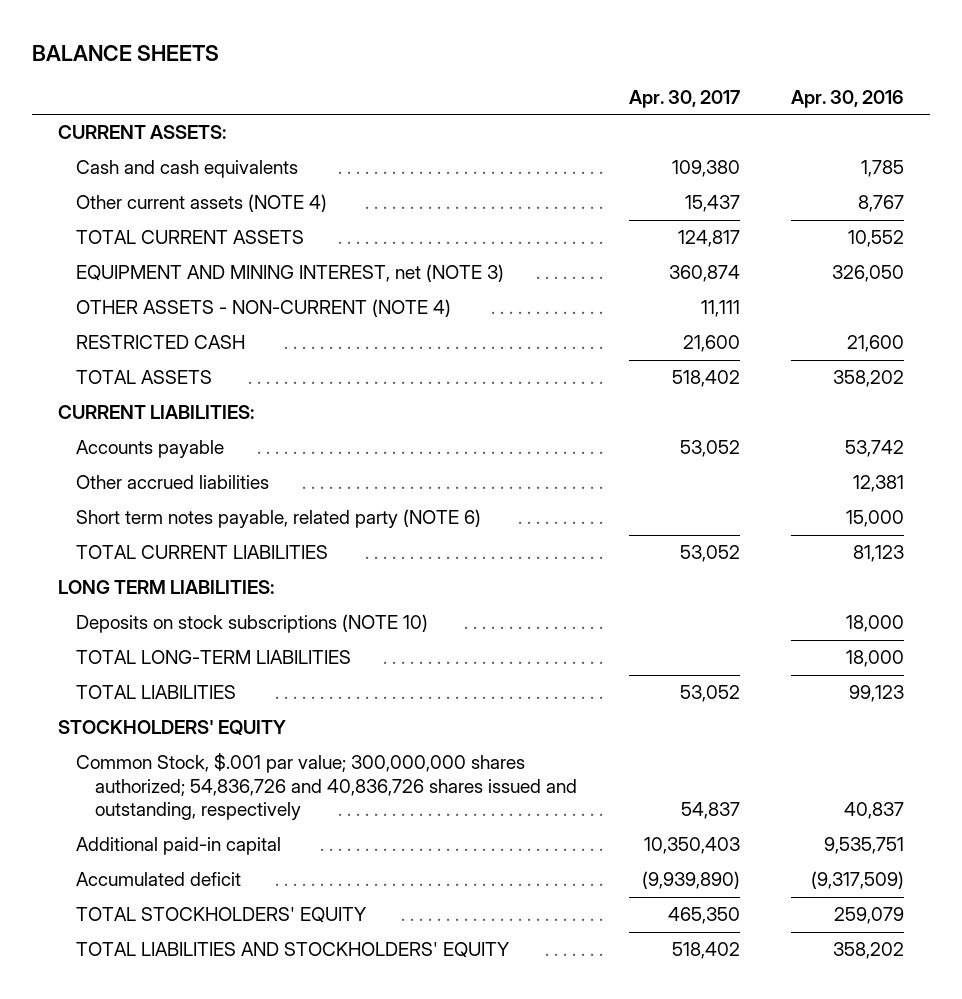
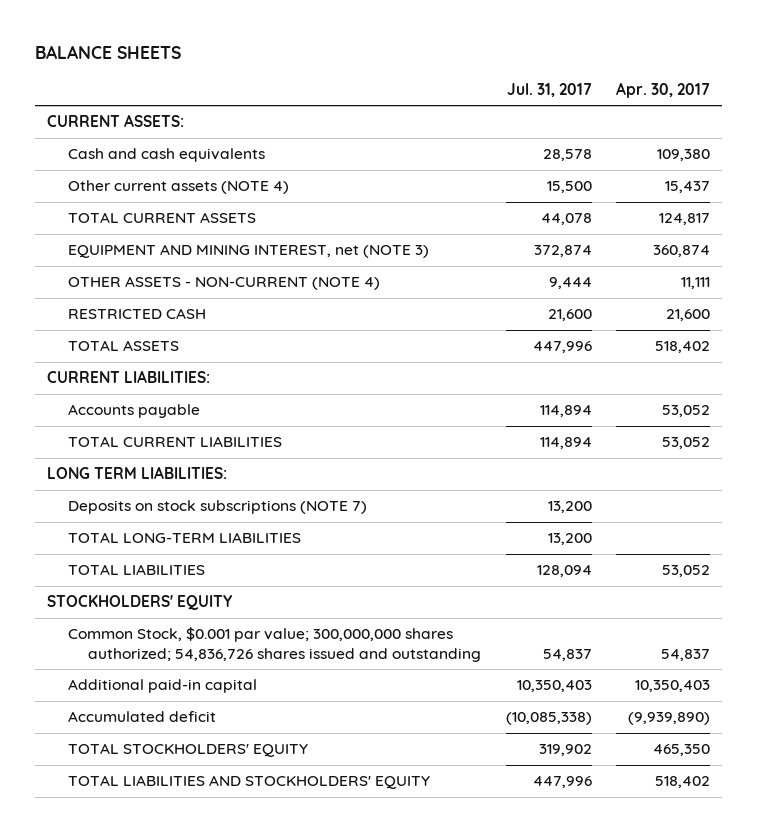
- | Apr. 30, 2017 | Apr. 30, 2016
+ | Jul. 31, 2017 | Apr. 30, 2017
- Other accrued liabilities | | 12,381
- Short term notes payable, related party (NOTE 6) | | 15,000
- Deposits on stock subscriptions (NOTE 10) | | 18,000
+ Deposits on stock subscriptions (NOTE 7) | 13,200 |
- Common Stock, $.001 par value; 300,000,000 shares authorized; 54,836,726 and 40,836,726 shares issued and outstanding, respectively | 54,837 | 40,837
+ Common Stock, $0.001 par value; 300,000,000 shares authorized; 54,836,726 shares issued and outstanding | 54,837 | 54,837

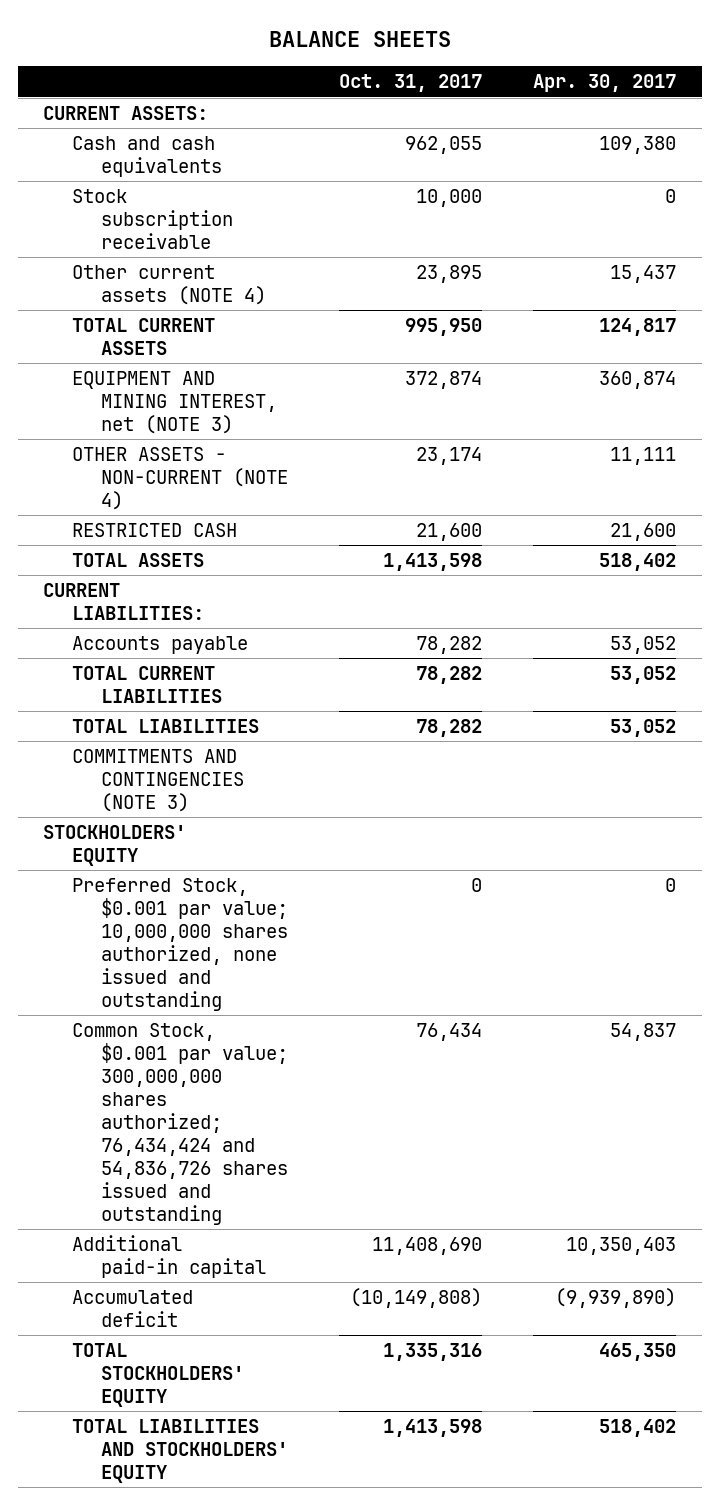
- | Jul. 31, 2017 | Apr. 30, 2017
+ | Oct. 31, 2017 | Apr. 30, 2017
+ Stock subscription receivable | 10,000 | 0
- LONG TERM LIABILITIES:
- Deposits on stock subscriptions (NOTE 7) | 13,200 |
- TOTAL LONG-TERM LIABILITIES | 13,200 |
+ COMMITMENTS AND CONTINGENCIES (NOTE 3)
- Common Stock, $0.001 par value; 300,000,000 shares authorized; 54,836,726 shares issued and outstanding | 54,837 | 54,837
+ Preferred Stock, $0.001 par value; 10,000,000 shares authorized, none issued and outstanding | 0 | 0
+ Common Stock, $0.001 par value; 300,000,000 shares authorized; 76,434,424 and 54,836,726 shares issued and outstanding | 76,434 | 54,837

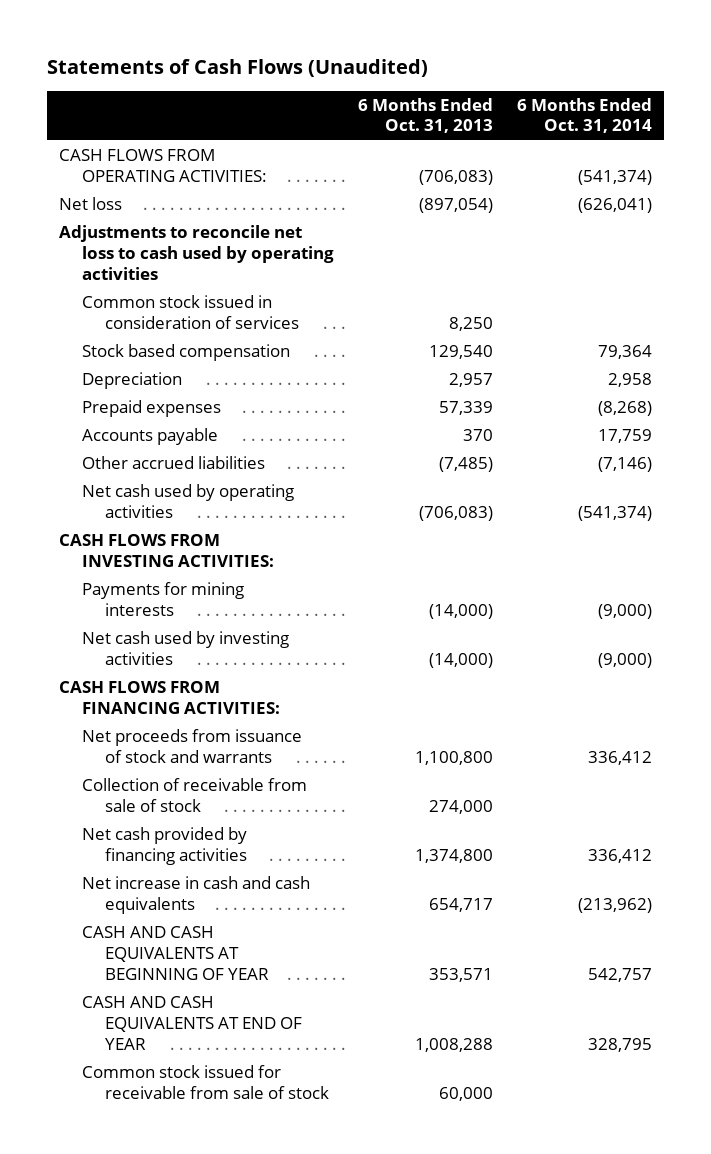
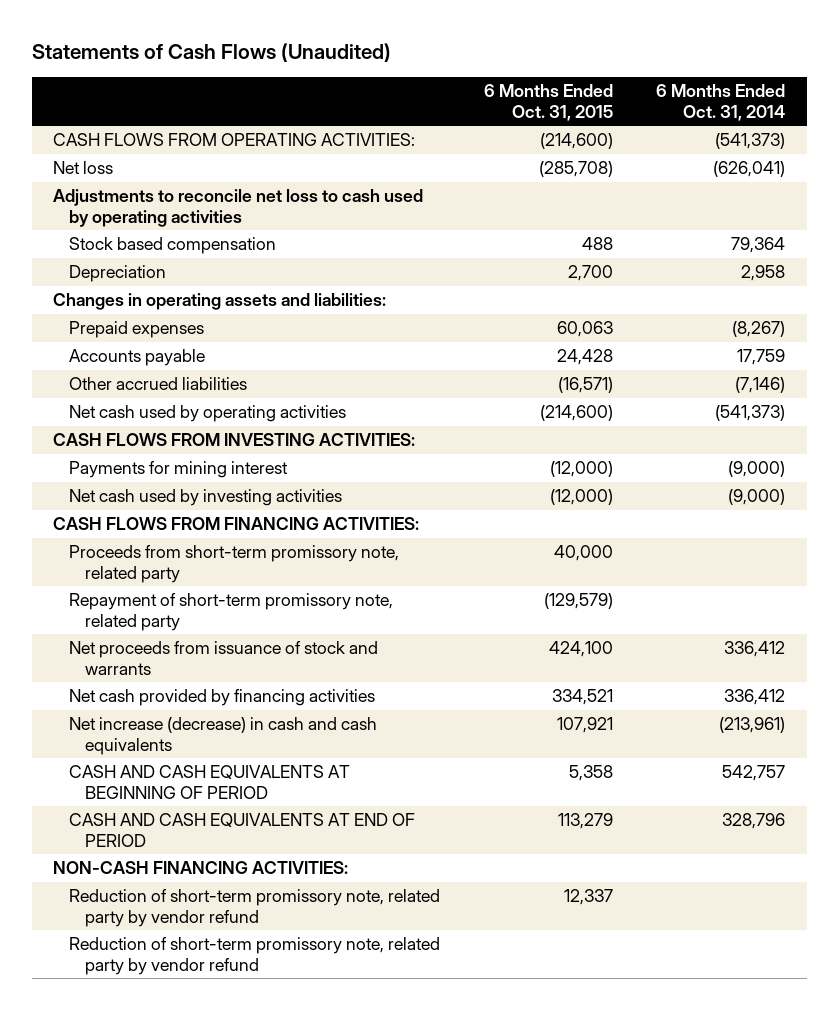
- | 6 Months Ended Oct. 31, 2013 | 6 Months Ended Oct. 31, 2014
+ | 6 Months Ended Oct. 31, 2015 | 6 Months Ended Oct. 31, 2014
- CASH FLOWS FROM OPERATING ACTIVITIES: | (706,083) | (541,374)
+ CASH FLOWS FROM OPERATING ACTIVITIES: | (214,600) | (541,373)
- Common stock issued in consideration of services | 8,250 |
- Prepaid expenses | 57,339 | (8,268)
+ Changes in operating assets and liabilities:
+ Prepaid expenses | 60,063 | (8,267)
- Net cash used by operating activities | (706,083) | (541,374)
+ Net cash used by operating activities | (214,600) | (541,373)
- Payments for mining interests | (14,000) | (9,000)
+ Payments for mining interest | (12,000) | (9,000)
+ Proceeds from short-term promissory note, related party | 40,000 |
+ Repayment of short-term promissory note, related party | (129,579) |
- Collection of receivable from sale of stock | 274,000 |
- Net increase in cash and cash equivalents | 654,717 | (213,962)
- CASH AND CASH EQUIVALENTS AT BEGINNING OF YEAR | 353,571 | 542,757
- CASH AND CASH EQUIVALENTS AT END OF YEAR | 1,008,288 | 328,795
- Common stock issued for receivable from sale of stock | 60,000 |
+ Net increase (decrease) in cash and cash equivalents | 107,921 | (213,961)
+ CASH AND CASH EQUIVALENTS AT BEGINNING OF PERIOD | 5,358 | 542,757
+ CASH AND CASH EQUIVALENTS AT END OF PERIOD | 113,279 | 328,796
+ NON-CASH FINANCING ACTIVITIES:
+ Reduction of short-term promissory note, related party by vendor refund | 12,337 |
+ Reduction of short-term promissory note, related party by vendor refund

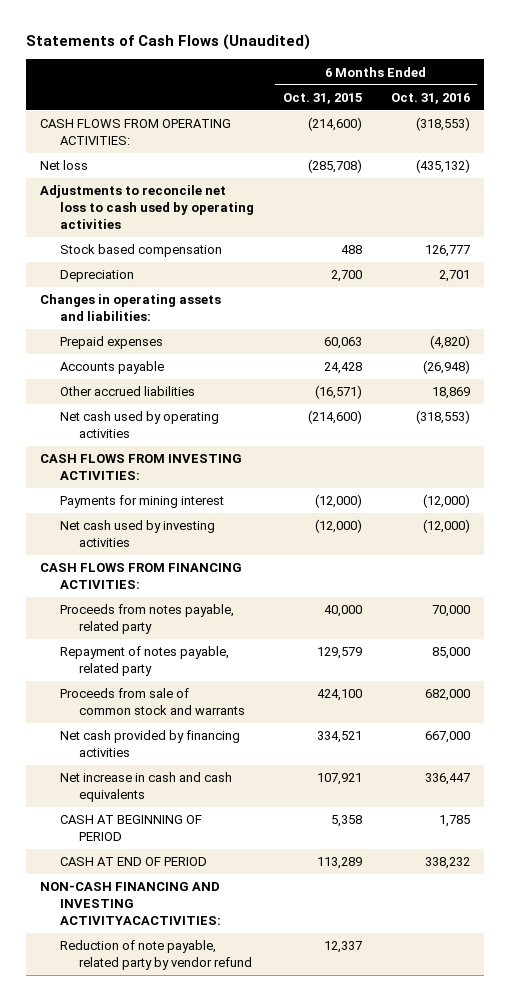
- | 6 Months Ended Oct. 31, 2015 | 6 Months Ended Oct. 31, 2014
+ | 6 Months Ended Oct. 31, 2015 | 6 Months Ended Oct. 31, 2016
- Proceeds from short-term promissory note, related party | 40,000 |
- Repayment of short-term promissory note, related party | (129,579) |
- Net proceeds from issuance of stock and warrants | 424,100 | 336,412
+ Proceeds from notes payable, related party | 40,000 | 70,000
+ Repayment of notes payable, related party | 129,579 | 85,000
+ Proceeds from sale of common stock and warrants | 424,100 | 682,000
- Net increase (decrease) in cash and cash equivalents | 107,921 | (213,961)
- CASH AND CASH EQUIVALENTS AT BEGINNING OF PERIOD | 5,358 | 542,757
- CASH AND CASH EQUIVALENTS AT END OF PERIOD | 113,279 | 328,796
- NON-CASH FINANCING ACTIVITIES:
- Reduction of short-term promissory note, related party by vendor refund | 12,337 |
- Reduction of short-term promissory note, related party by vendor refund
+ Net increase in cash and cash equivalents | 107,921 | 336,447
+ CASH AT BEGINNING OF PERIOD | 5,358 | 1,785
+ CASH AT END OF PERIOD | 113,289 | 338,232
+ NON-CASH FINANCING AND INVESTING ACTIVITYACACTIVITIES:
+ Reduction of note payable, related party by vendor refund | 12,337 |

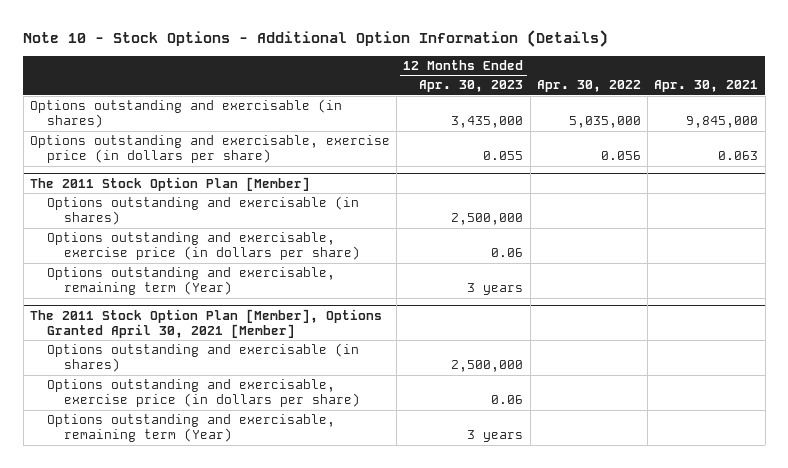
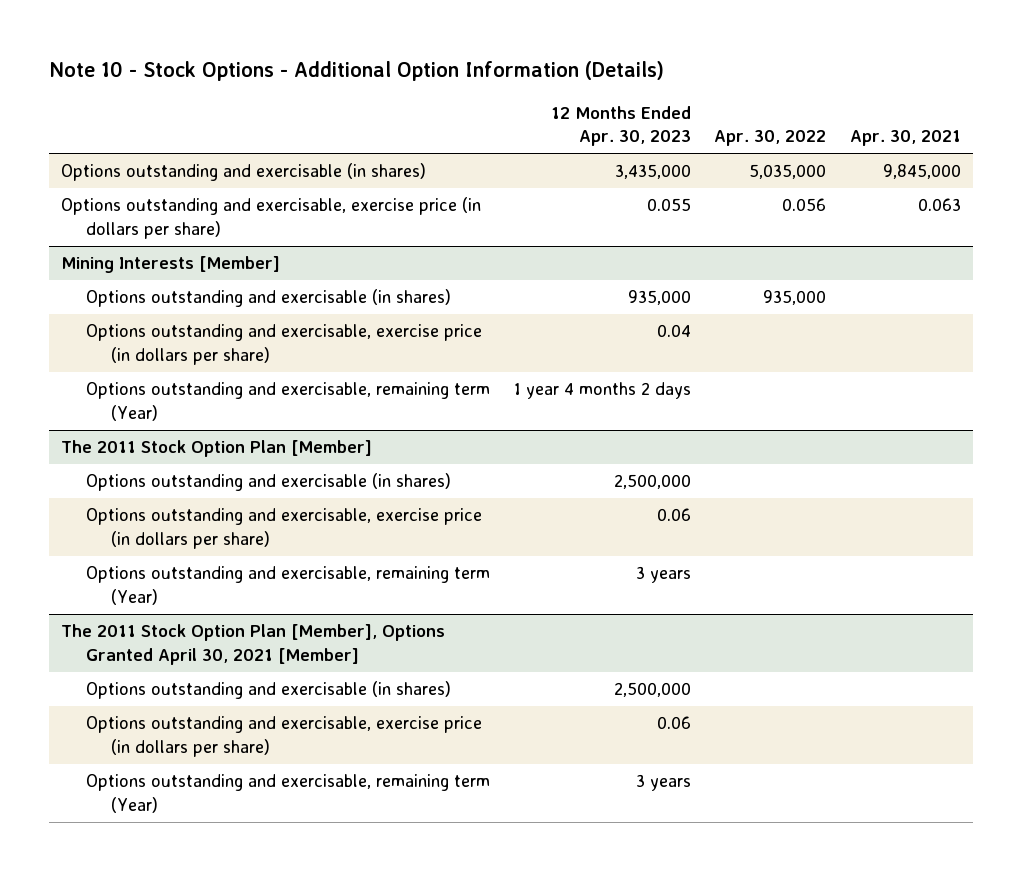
+ Mining Interests [Member]
+ Options outstanding and exercisable (in shares) | 935,000 | 935,000 |
+ Options outstanding and exercisable, exercise price (in dollars per share) | 0.04 | |
+ Options outstanding and exercisable, remaining term (Year) | 1 year 4 months 2 days | |

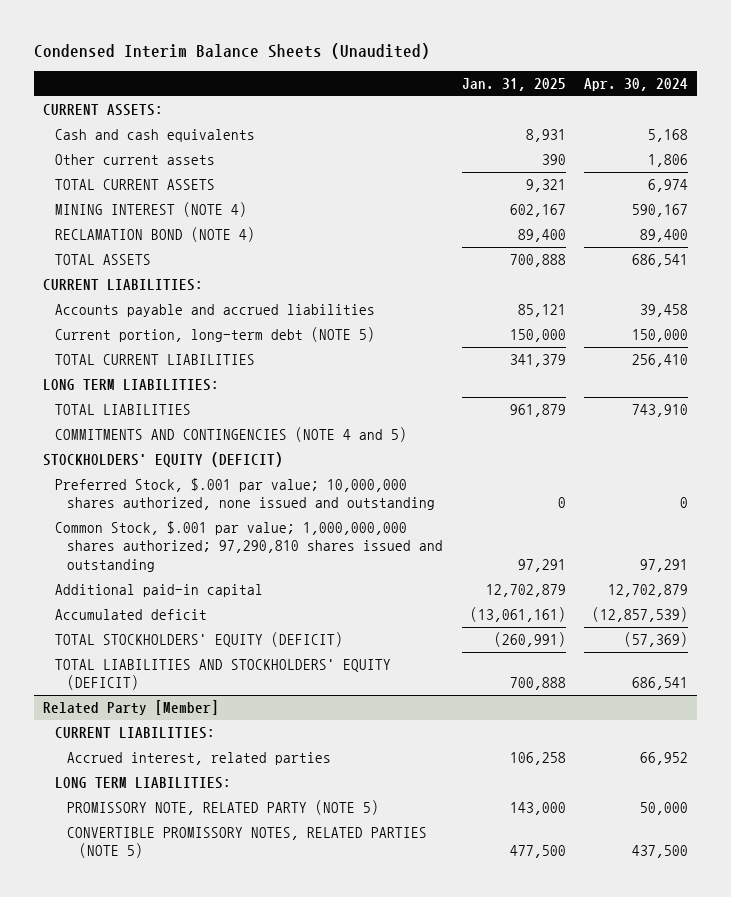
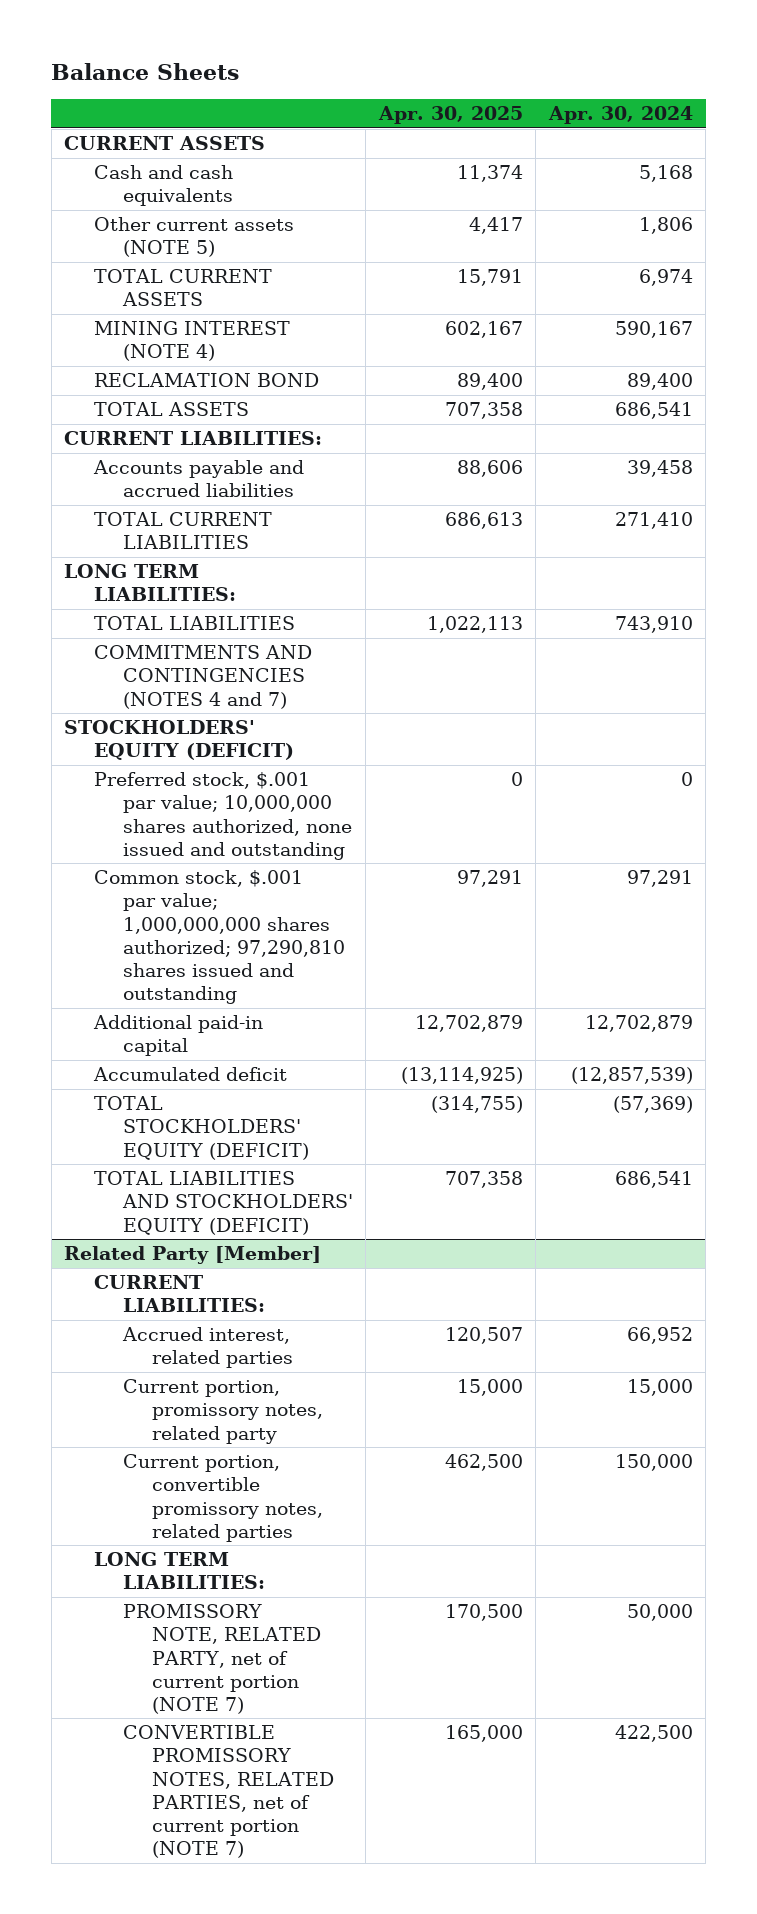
- Condensed Interim Balance Sheets (Unaudited)
+ Balance Sheets
- | Jan. 31, 2025 | Apr. 30, 2024
+ | Apr. 30, 2025 | Apr. 30, 2024
- CURRENT ASSETS:
+ CURRENT ASSETS
- Other current assets | 390 | 1,806
+ Other current assets (NOTE 5) | 4,417 | 1,806
- RECLAMATION BOND (NOTE 4) | 89,400 | 89,400
+ RECLAMATION BOND | 89,400 | 89,400
- Current portion, long-term debt (NOTE 5) | 150,000 | 150,000
- TOTAL CURRENT LIABILITIES | 341,379 | 256,410
+ TOTAL CURRENT LIABILITIES | 686,613 | 271,410
- COMMITMENTS AND CONTINGENCIES (NOTE 4 and 5)
+ COMMITMENTS AND CONTINGENCIES (NOTES 4 and 7)
- Preferred Stock, $.001 par value; 10,000,000 shares authorized, none issued and outstanding | 0 | 0
- Common Stock, $.001 par value; 1,000,000,000 shares authorized; 97,290,810 shares issued and outstanding | 97,291 | 97,291
+ Preferred stock, $.001 par value; 10,000,000 shares authorized, none issued and outstanding | 0 | 0
+ Common stock, $.001 par value; 1,000,000,000 shares authorized; 97,290,810 shares issued and outstanding | 97,291 | 97,291
@ Related Party [Member]
+ Current portion, promissory notes, related party | 15,000 | 15,000
+ Current portion, convertible promissory notes, related parties | 462,500 | 150,000
- PROMISSORY NOTE, RELATED PARTY (NOTE 5) | 143,000 | 50,000
- CONVERTIBLE PROMISSORY NOTES, RELATED PARTIES (NOTE 5) | 477,500 | 437,500
+ PROMISSORY NOTE, RELATED PARTY, net of current portion (NOTE 7) | 170,500 | 50,000
+ CONVERTIBLE PROMISSORY NOTES, RELATED PARTIES, net of current portion (NOTE 7) | 165,000 | 422,500

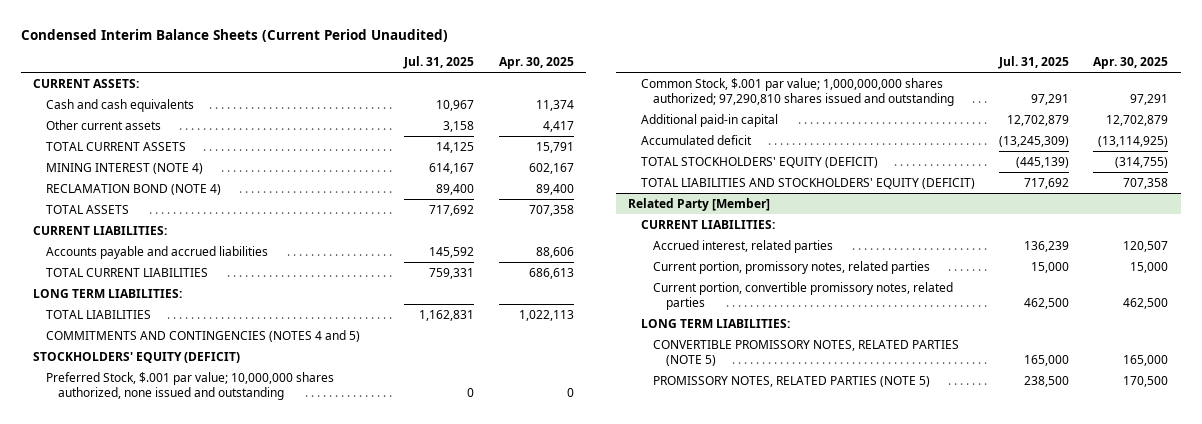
- Balance Sheets
+ Condensed Interim Balance Sheets (Current Period Unaudited)
- | Apr. 30, 2025 | Apr. 30, 2024
+ | Jul. 31, 2025 | Apr. 30, 2025
- CURRENT ASSETS
+ CURRENT ASSETS:
- Other current assets (NOTE 5) | 4,417 | 1,806
+ Other current assets | 3,158 | 4,417
- RECLAMATION BOND | 89,400 | 89,400
+ RECLAMATION BOND (NOTE 4) | 89,400 | 89,400
- COMMITMENTS AND CONTINGENCIES (NOTES 4 and 7)
+ COMMITMENTS AND CONTINGENCIES (NOTES 4 and 5)
- Preferred stock, $.001 par value; 10,000,000 shares authorized, none issued and outstanding | 0 | 0
- Common stock, $.001 par value; 1,000,000,000 shares authorized; 97,290,810 shares issued and outstanding | 97,291 | 97,291
+ Preferred Stock, $.001 par value; 10,000,000 shares authorized, none issued and outstanding | 0 | 0
+ Common Stock, $.001 par value; 1,000,000,000 shares authorized; 97,290,810 shares issued and outstanding | 97,291 | 97,291
@ Related Party [Member]
- Current portion, promissory notes, related party | 15,000 | 15,000
+ Current portion, promissory notes, related parties | 15,000 | 15,000
- PROMISSORY NOTE, RELATED PARTY, net of current portion (NOTE 7) | 170,500 | 50,000
- CONVERTIBLE PROMISSORY NOTES, RELATED PARTIES, net of current portion (NOTE 7) | 165,000 | 422,500
+ CONVERTIBLE PROMISSORY NOTES, RELATED PARTIES (NOTE 5) | 165,000 | 165,000
+ PROMISSORY NOTES, RELATED PARTIES (NOTE 5) | 238,500 | 170,500

